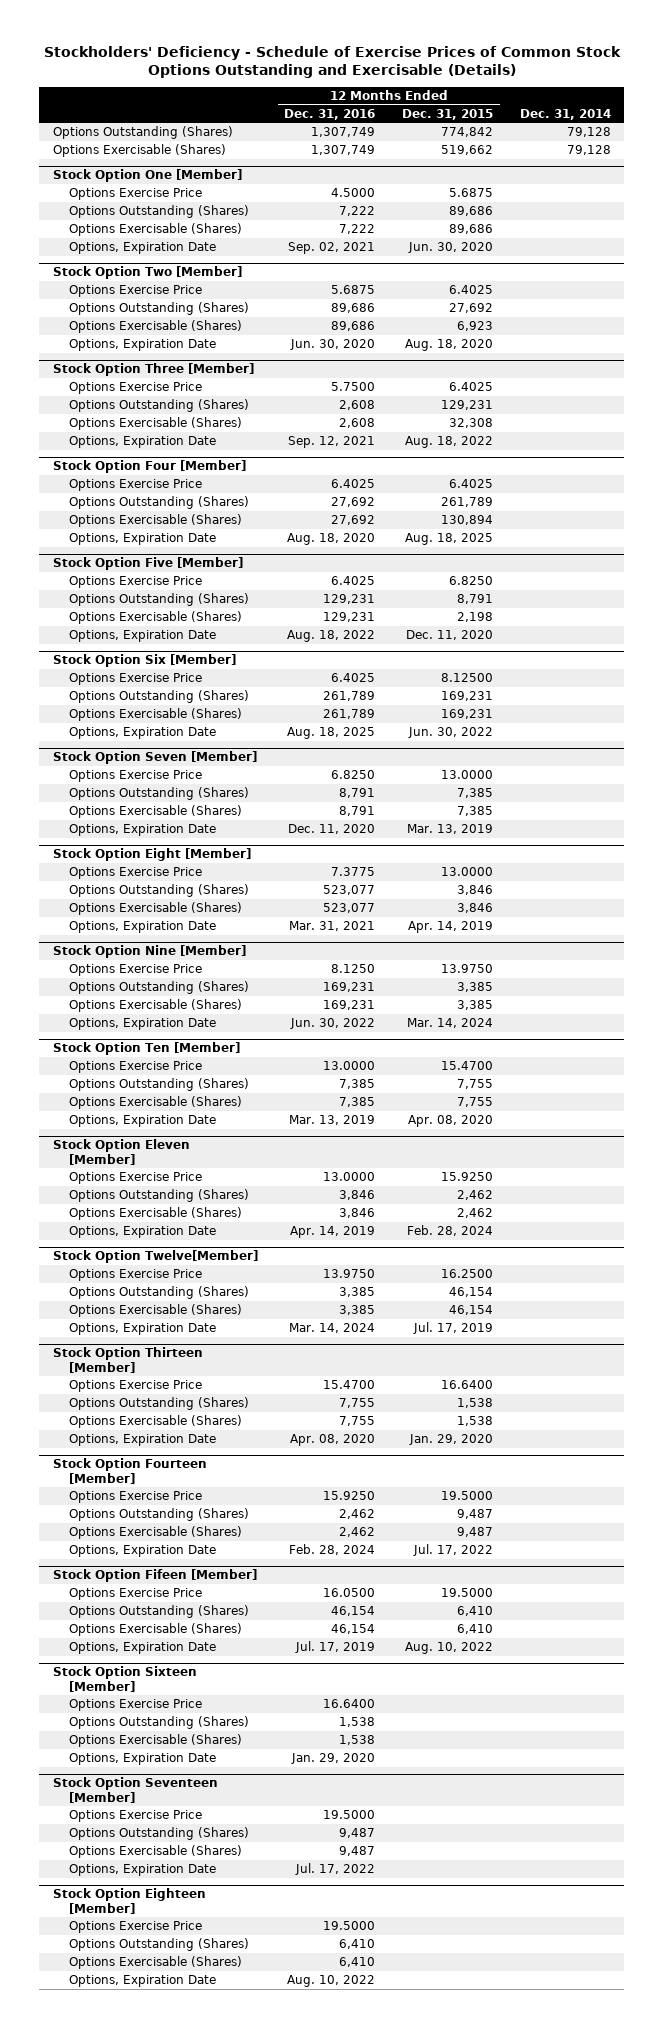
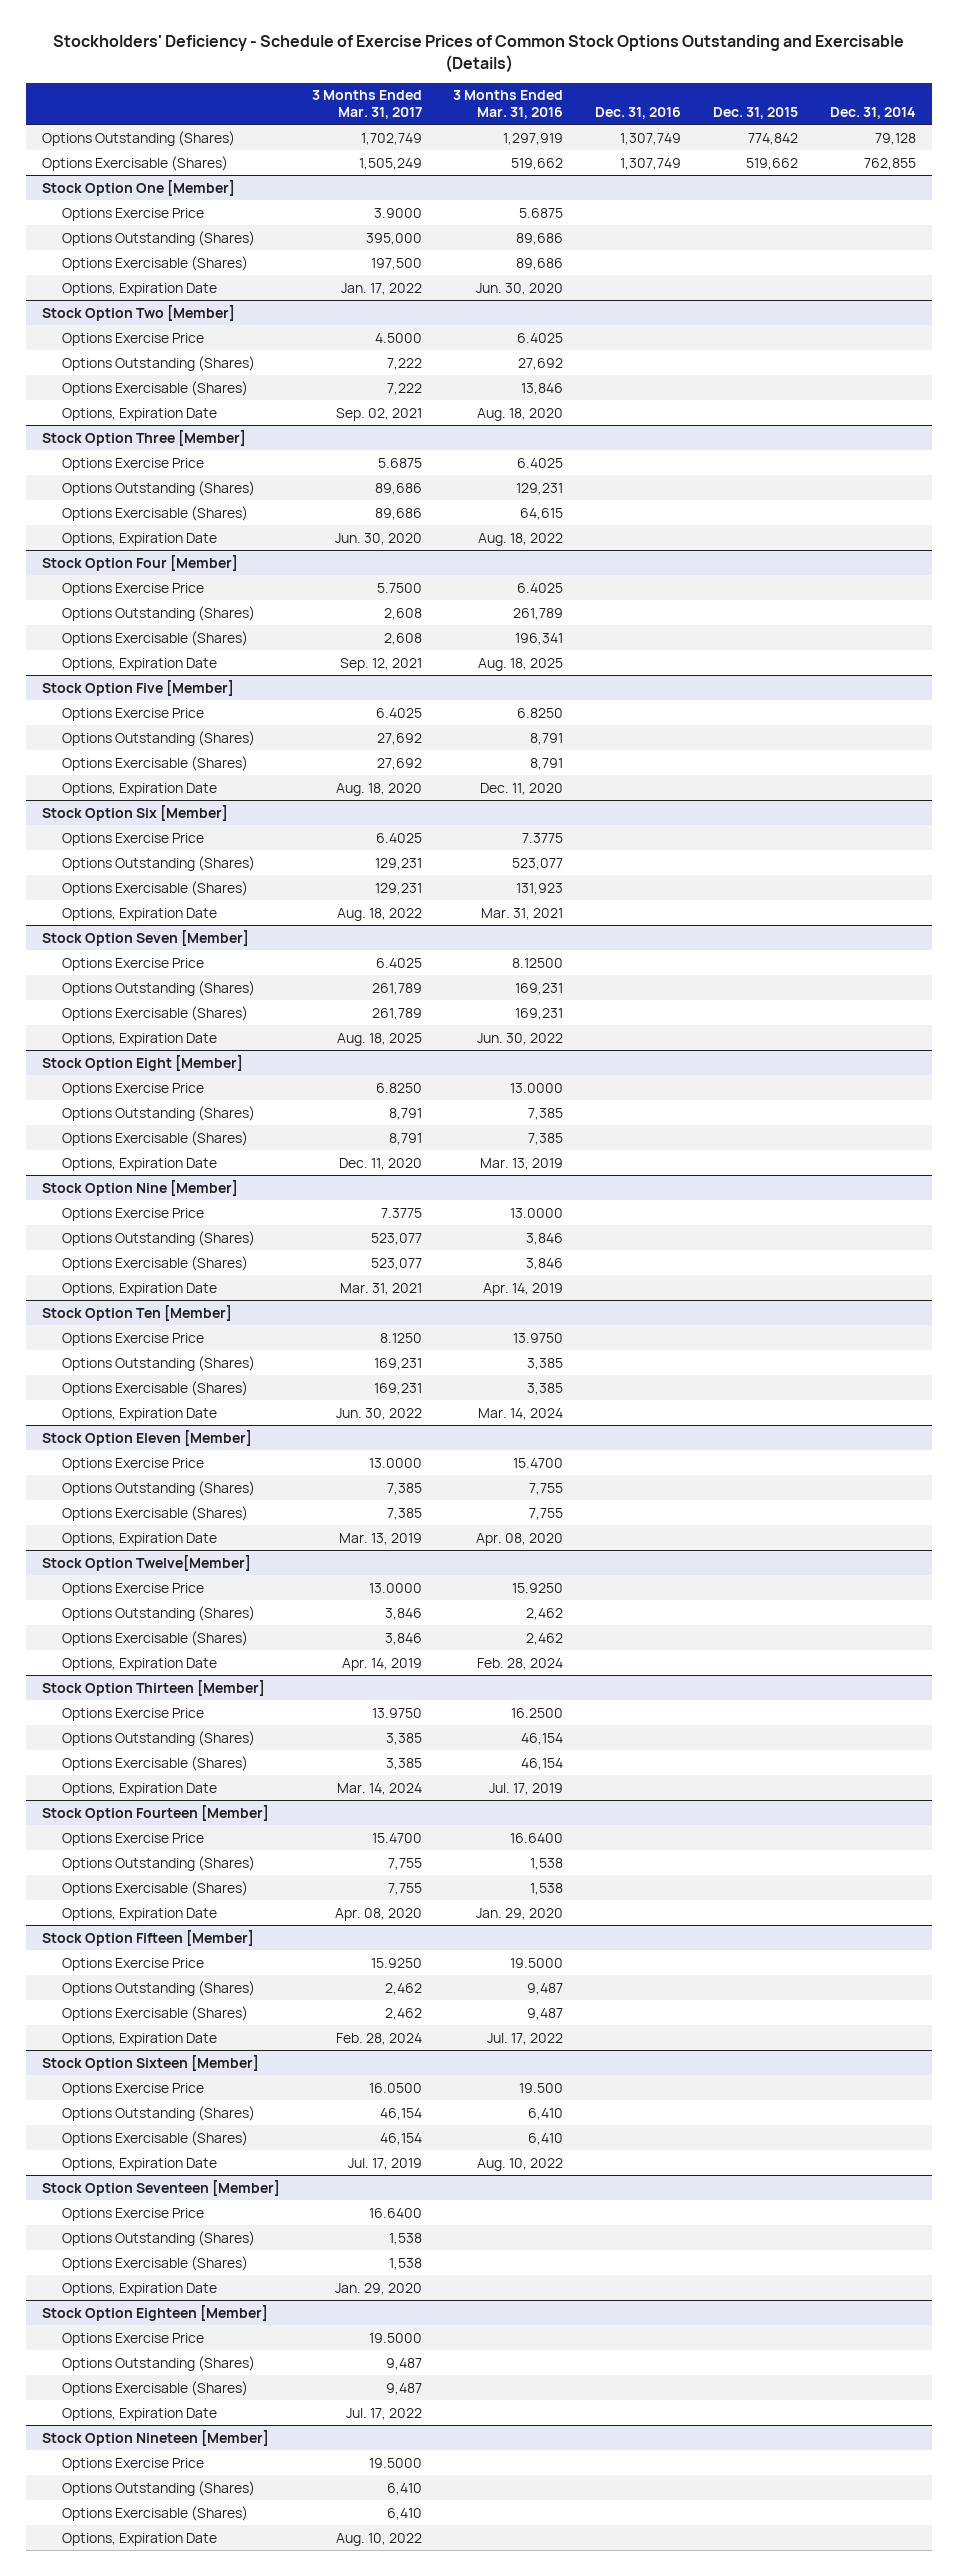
- | 12 Months Ended Dec. 31, 2016 | 12 Months Ended Dec. 31, 2015 | Dec. 31, 2014
+ | 3 Months Ended Mar. 31, 2017 | 3 Months Ended Mar. 31, 2016 | Dec. 31, 2016 | Dec. 31, 2015 | Dec. 31, 2014
- Options Exercisable (Shares) | 1,307,749 | 519,662 | 79,128
+ Options Exercisable (Shares) | 1,505,249 | 519,662 | 1,307,749 | 519,662 | 762,855
- Stock Option Fifeen [Member]
+ Stock Option Fifteen [Member]
+ Stock Option Nineteen [Member]
+ Options Exercise Price | 19.5000 | | | |
+ Options Outstanding (Shares) | 6,410 | | | |
+ Options Exercisable (Shares) | 6,410 | | | |
+ Options, Expiration Date | Aug. 10, 2022 | | | |

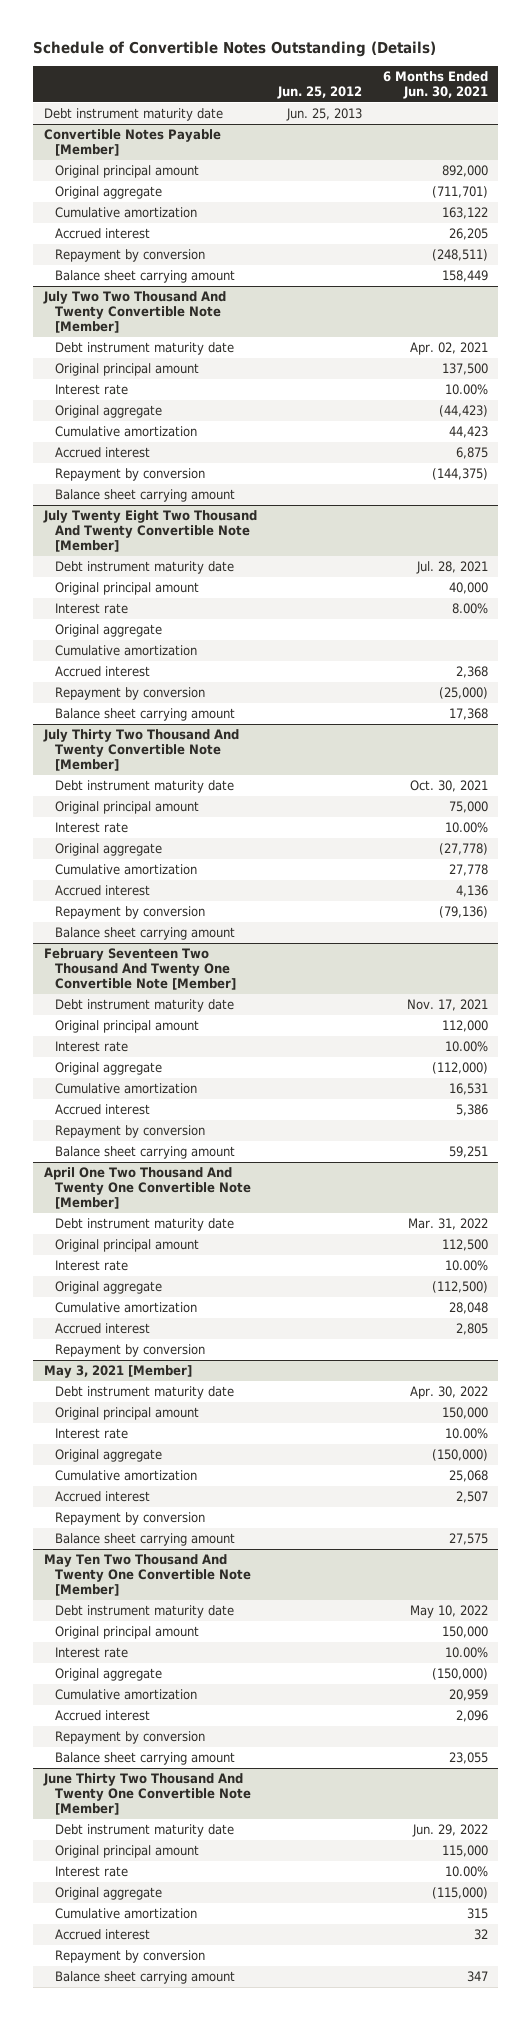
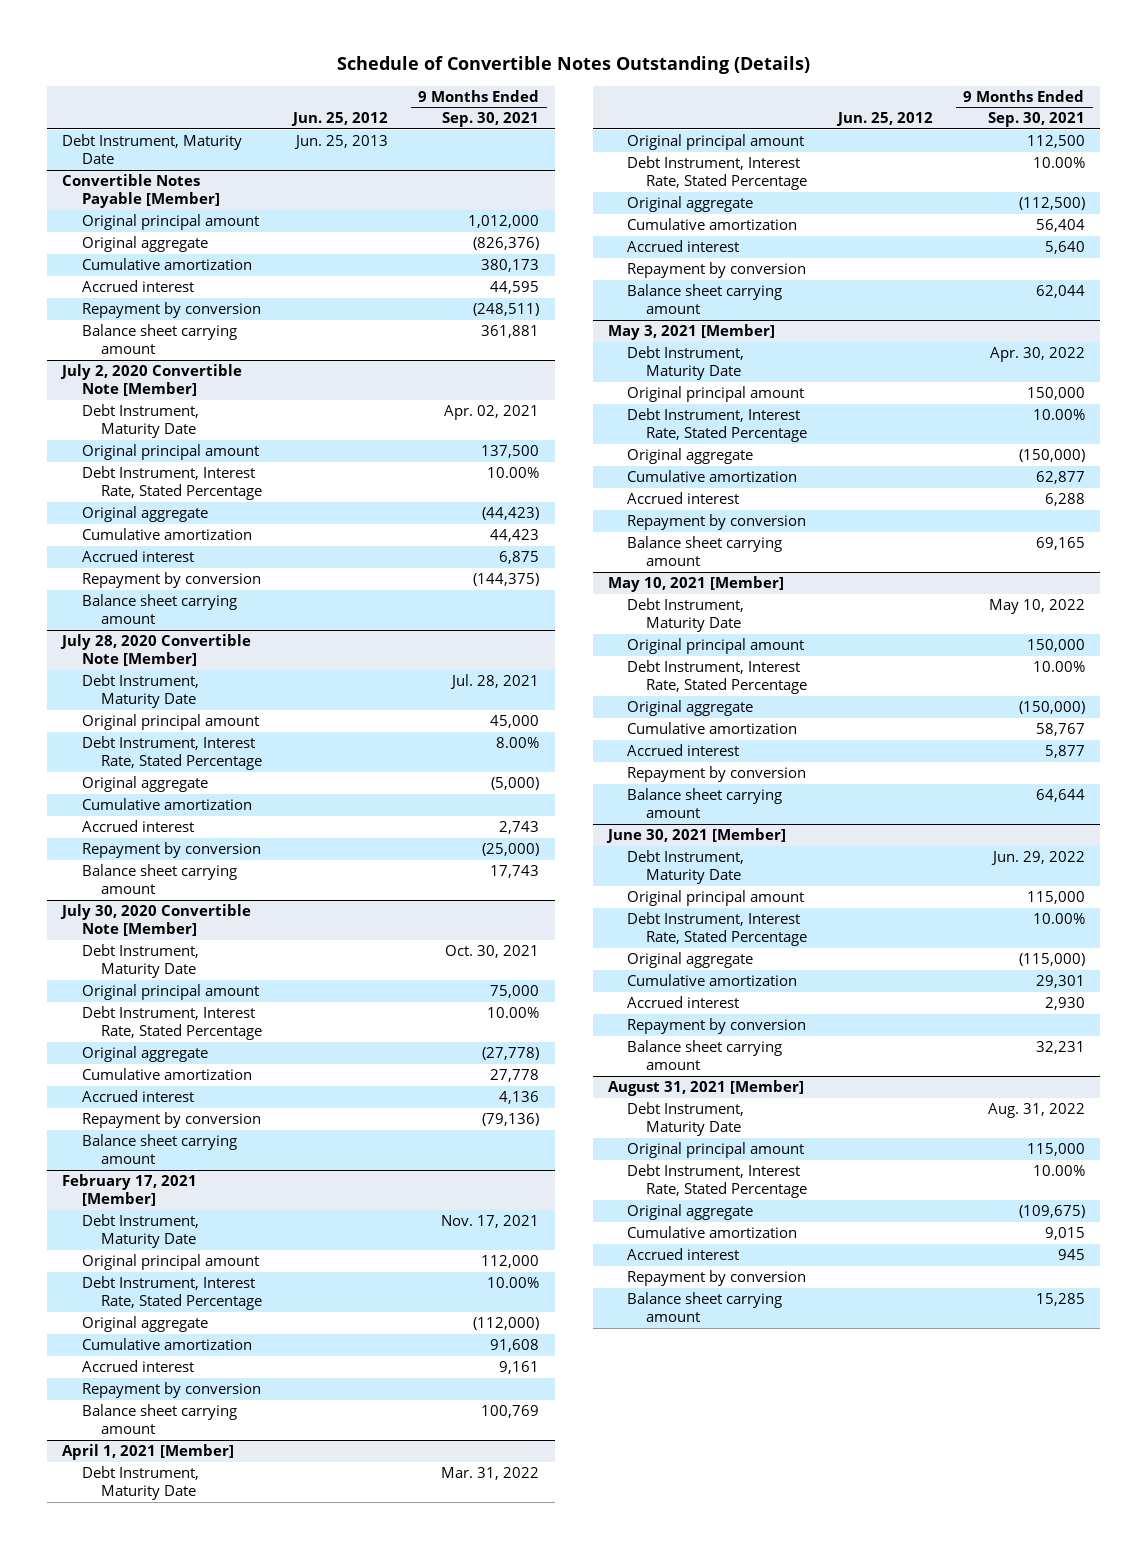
- | Jun. 25, 2012 | 6 Months Ended Jun. 30, 2021
+ | Jun. 25, 2012 | 9 Months Ended Sep. 30, 2021
- Debt instrument maturity date | Jun. 25, 2013 |
+ Debt Instrument, Maturity Date | Jun. 25, 2013 |
- July Two Two Thousand And Twenty Convertible Note [Member]
- Debt instrument maturity date | | Apr. 02, 2021
+ July 2, 2020 Convertible Note [Member]
+ Debt Instrument, Maturity Date | | Apr. 02, 2021
- Interest rate | | 10.00%
+ Debt Instrument, Interest Rate, Stated Percentage | | 10.00%
- July Twenty Eight Two Thousand And Twenty Convertible Note [Member]
- Debt instrument maturity date | | Jul. 28, 2021
+ July 28, 2020 Convertible Note [Member]
+ Debt Instrument, Maturity Date | | Jul. 28, 2021
- Interest rate | | 8.00%
+ Debt Instrument, Interest Rate, Stated Percentage | | 8.00%
- July Thirty Two Thousand And Twenty Convertible Note [Member]
- Debt instrument maturity date | | Oct. 30, 2021
+ July 30, 2020 Convertible Note [Member]
+ Debt Instrument, Maturity Date | | Oct. 30, 2021
- Interest rate | | 10.00%
+ Debt Instrument, Interest Rate, Stated Percentage | | 10.00%
- February Seventeen Two Thousand And Twenty One Convertible Note [Member]
- Debt instrument maturity date | | Nov. 17, 2021
+ February 17, 2021 [Member]
+ Debt Instrument, Maturity Date | | Nov. 17, 2021
- Interest rate | | 10.00%
+ Debt Instrument, Interest Rate, Stated Percentage | | 10.00%
- April One Two Thousand And Twenty One Convertible Note [Member]
- Debt instrument maturity date | | Mar. 31, 2022
+ April 1, 2021 [Member]
+ Debt Instrument, Maturity Date | | Mar. 31, 2022
- Interest rate | | 10.00%
+ Debt Instrument, Interest Rate, Stated Percentage | | 10.00%
+ Balance sheet carrying amount | | 62,044
@ May 3, 2021 [Member]
- Debt instrument maturity date | | Apr. 30, 2022
+ Debt Instrument, Maturity Date | | Apr. 30, 2022
- Interest rate | | 10.00%
+ Debt Instrument, Interest Rate, Stated Percentage | | 10.00%
- May Ten Two Thousand And Twenty One Convertible Note [Member]
- Debt instrument maturity date | | May 10, 2022
+ May 10, 2021 [Member]
+ Debt Instrument, Maturity Date | | May 10, 2022
- Interest rate | | 10.00%
+ Debt Instrument, Interest Rate, Stated Percentage | | 10.00%
- June Thirty Two Thousand And Twenty One Convertible Note [Member]
- Debt instrument maturity date | | Jun. 29, 2022
+ June 30, 2021 [Member]
+ Debt Instrument, Maturity Date | | Jun. 29, 2022
- Interest rate | | 10.00%
+ Debt Instrument, Interest Rate, Stated Percentage | | 10.00%
+ August 31, 2021 [Member]
+ Debt Instrument, Maturity Date | | Aug. 31, 2022
+ Original principal amount | | 115,000
+ Debt Instrument, Interest Rate, Stated Percentage | | 10.00%
+ Original aggregate | | (109,675)
+ Cumulative amortization | | 9,015
+ Accrued interest | | 945
+ Repayment by conversion
+ Balance sheet carrying amount | | 15,285

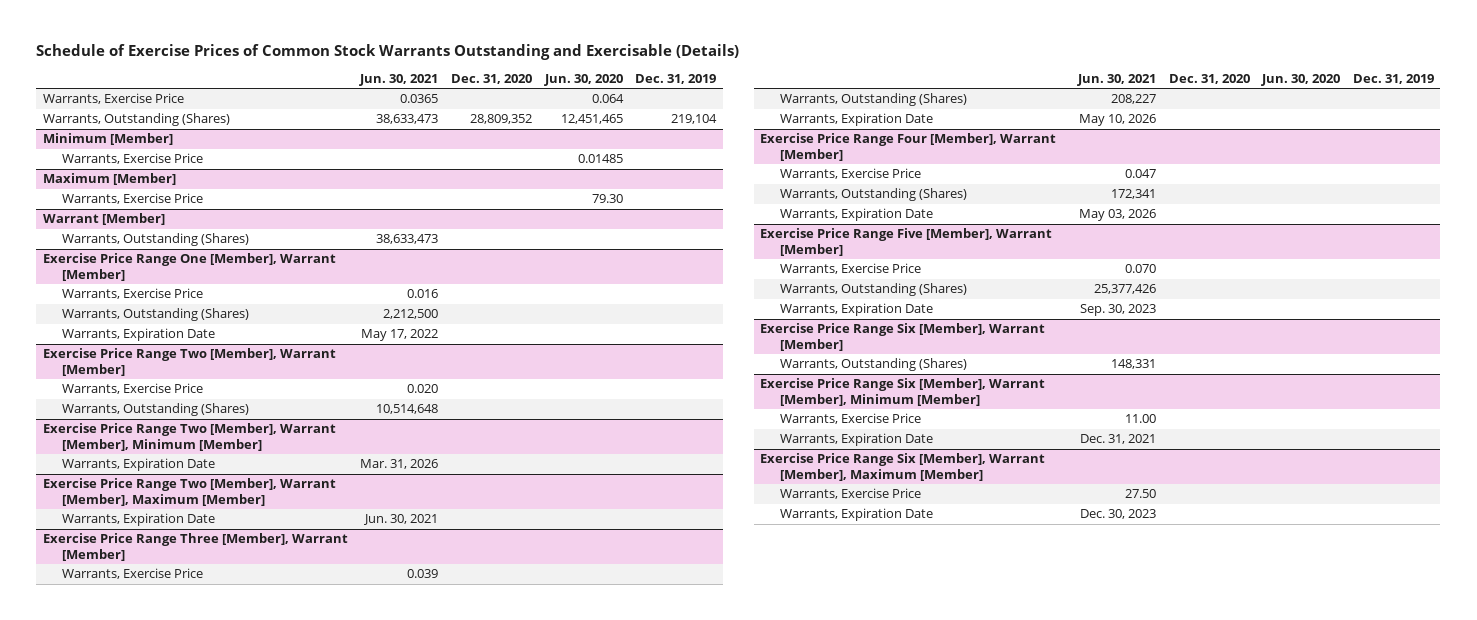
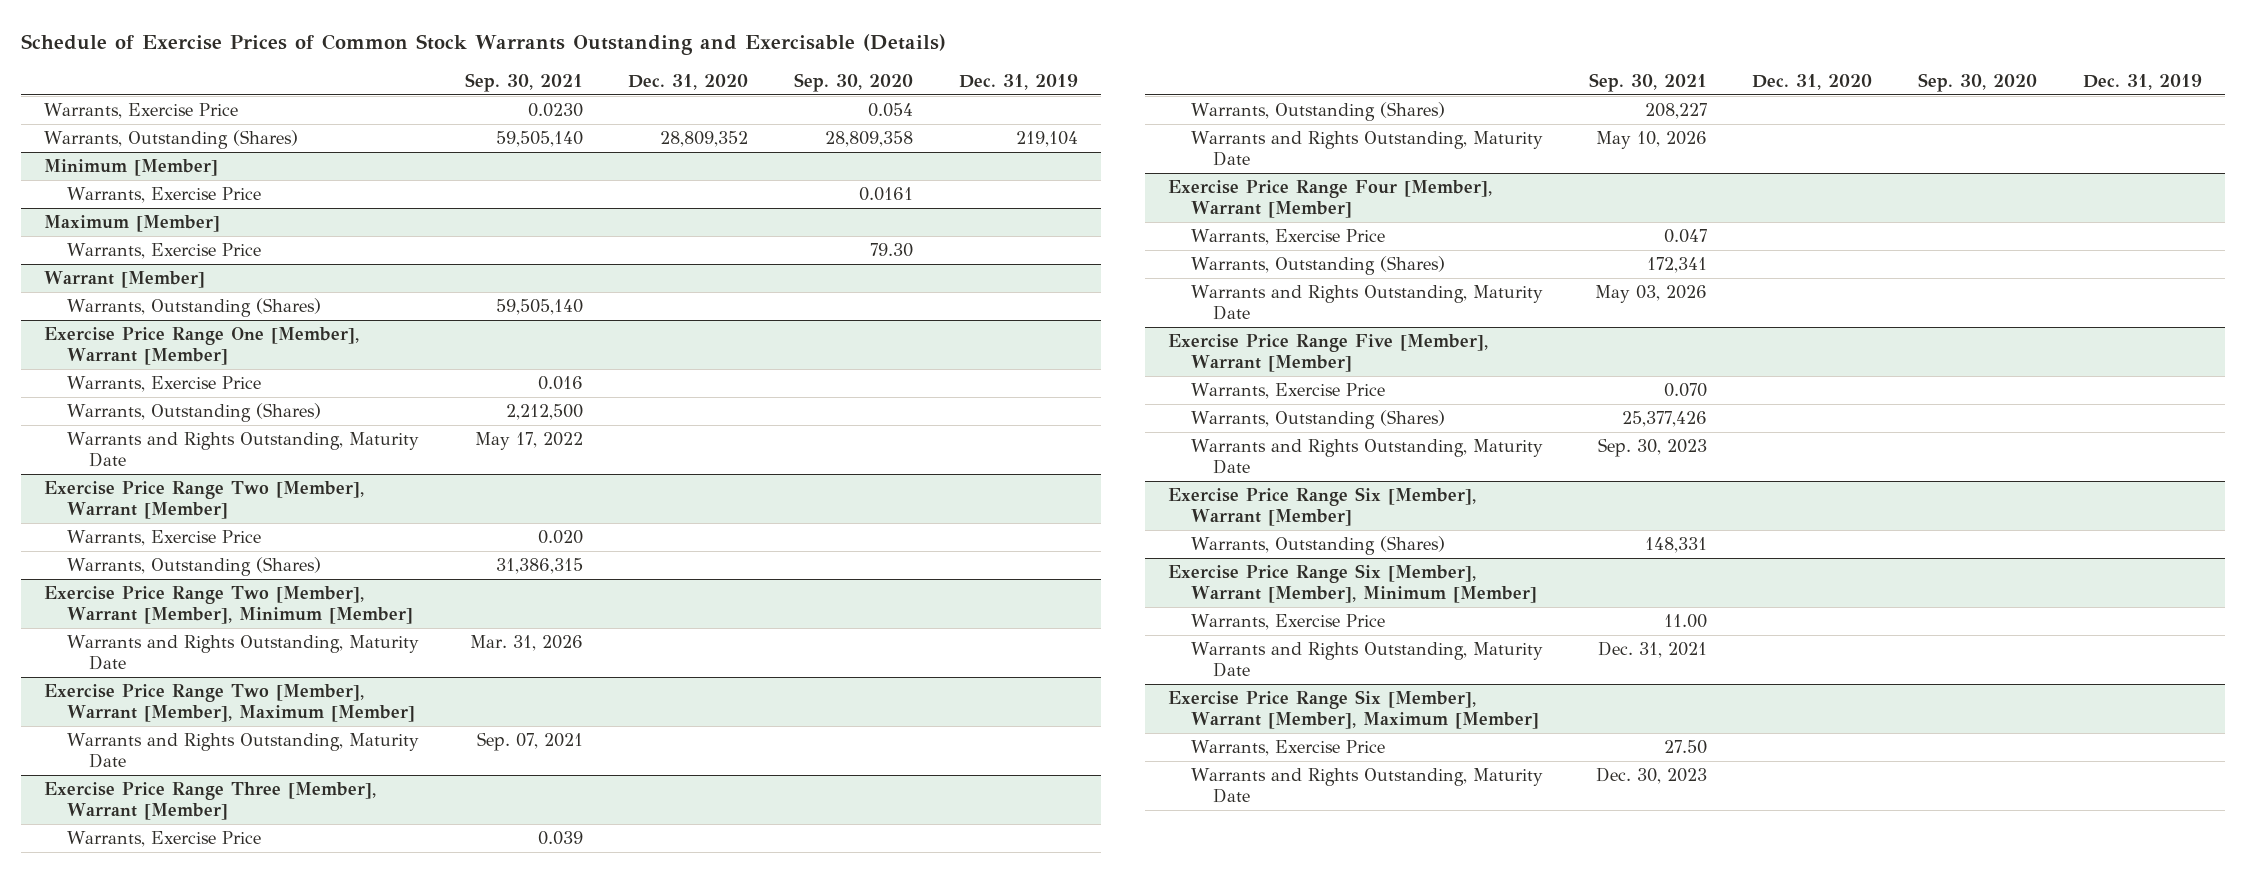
- | Jun. 30, 2021 | Dec. 31, 2020 | Jun. 30, 2020 | Dec. 31, 2019
+ | Sep. 30, 2021 | Dec. 31, 2020 | Sep. 30, 2020 | Dec. 31, 2019
@ Exercise Price Range One [Member], Warrant [Member]
- Warrants, Expiration Date | May 17, 2022 | | |
+ Warrants and Rights Outstanding, Maturity Date | May 17, 2022 | | |
@ Exercise Price Range Two [Member], Warrant [Member], Minimum [Member]
- Warrants, Expiration Date | Mar. 31, 2026 | | |
+ Warrants and Rights Outstanding, Maturity Date | Mar. 31, 2026 | | |
@ Exercise Price Range Two [Member], Warrant [Member], Maximum [Member]
- Warrants, Expiration Date | Jun. 30, 2021 | | |
+ Warrants and Rights Outstanding, Maturity Date | Sep. 07, 2021 | | |
@ Exercise Price Range Three [Member], Warrant [Member]
- Warrants, Expiration Date | May 10, 2026 | | |
+ Warrants and Rights Outstanding, Maturity Date | May 10, 2026 | | |
@ Exercise Price Range Four [Member], Warrant [Member]
- Warrants, Expiration Date | May 03, 2026 | | |
+ Warrants and Rights Outstanding, Maturity Date | May 03, 2026 | | |
@ Exercise Price Range Five [Member], Warrant [Member]
- Warrants, Expiration Date | Sep. 30, 2023 | | |
+ Warrants and Rights Outstanding, Maturity Date | Sep. 30, 2023 | | |
@ Exercise Price Range Six [Member], Warrant [Member], Minimum [Member]
- Warrants, Expiration Date | Dec. 31, 2021 | | |
+ Warrants and Rights Outstanding, Maturity Date | Dec. 31, 2021 | | |
@ Exercise Price Range Six [Member], Warrant [Member], Maximum [Member]
- Warrants, Expiration Date | Dec. 30, 2023 | | |
+ Warrants and Rights Outstanding, Maturity Date | Dec. 30, 2023 | | |

